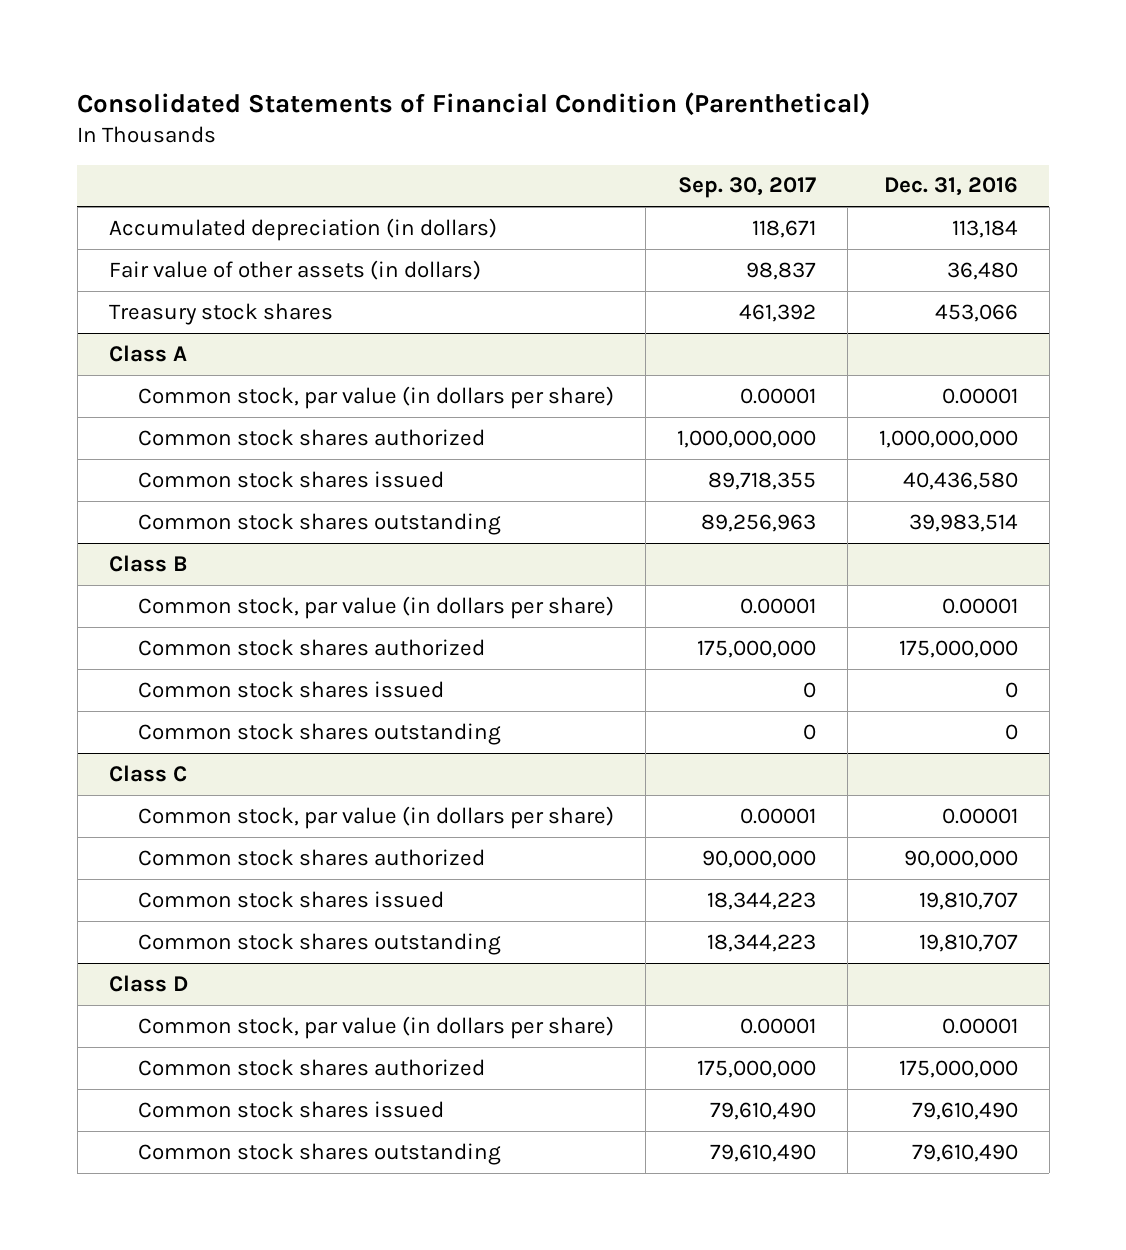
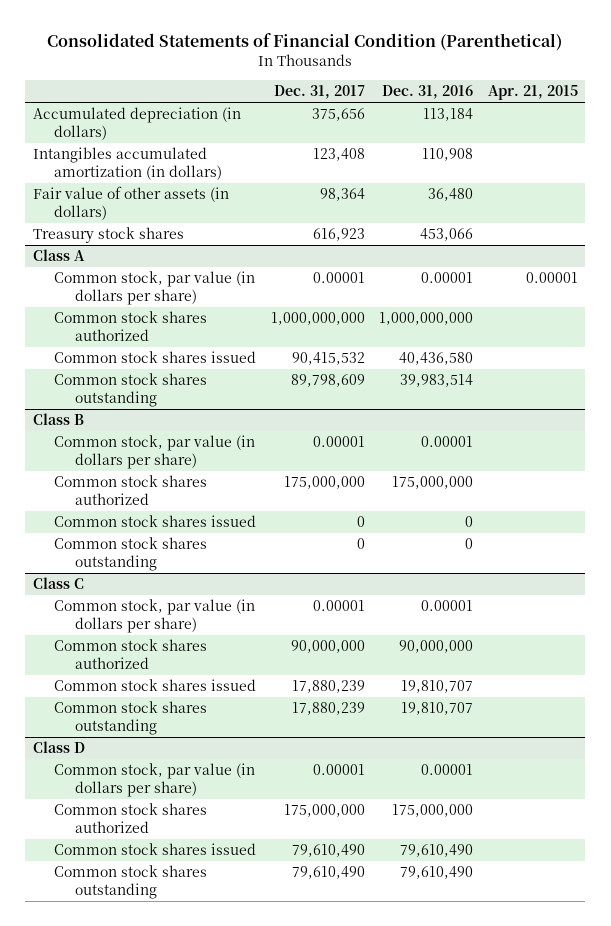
- | Sep. 30, 2017 | Dec. 31, 2016
+ | Dec. 31, 2017 | Dec. 31, 2016 | Apr. 21, 2015
+ Intangibles accumulated amortization (in dollars) | 123,408 | 110,908 |

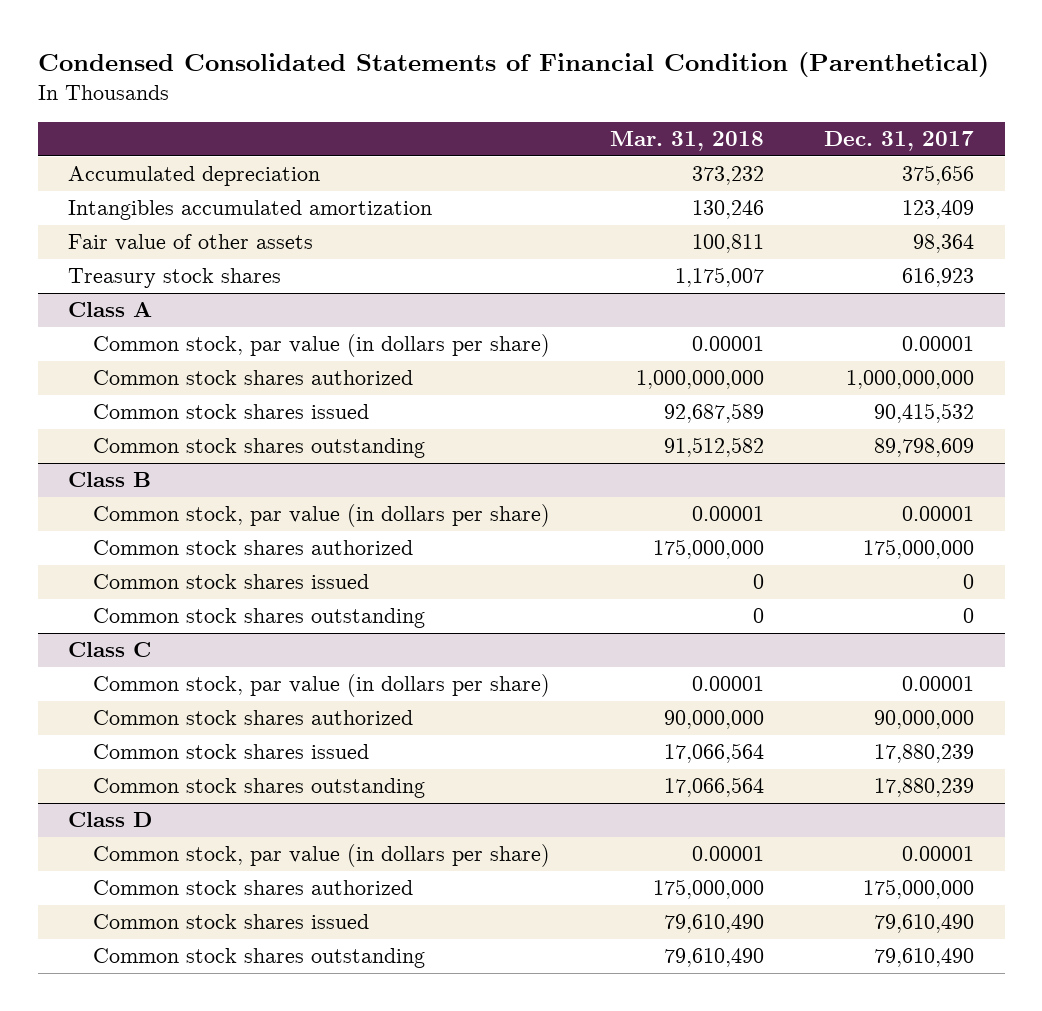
- Consolidated Statements of Financial Condition (Parenthetical)
+ Condensed Consolidated Statements of Financial Condition (Parenthetical)
- | Dec. 31, 2017 | Dec. 31, 2016 | Apr. 21, 2015
+ | Mar. 31, 2018 | Dec. 31, 2017
- Accumulated depreciation (in dollars) | 375,656 | 113,184 |
- Intangibles accumulated amortization (in dollars) | 123,408 | 110,908 |
- Fair value of other assets (in dollars) | 98,364 | 36,480 |
+ Accumulated depreciation | 373,232 | 375,656
+ Intangibles accumulated amortization | 130,246 | 123,409
+ Fair value of other assets | 100,811 | 98,364

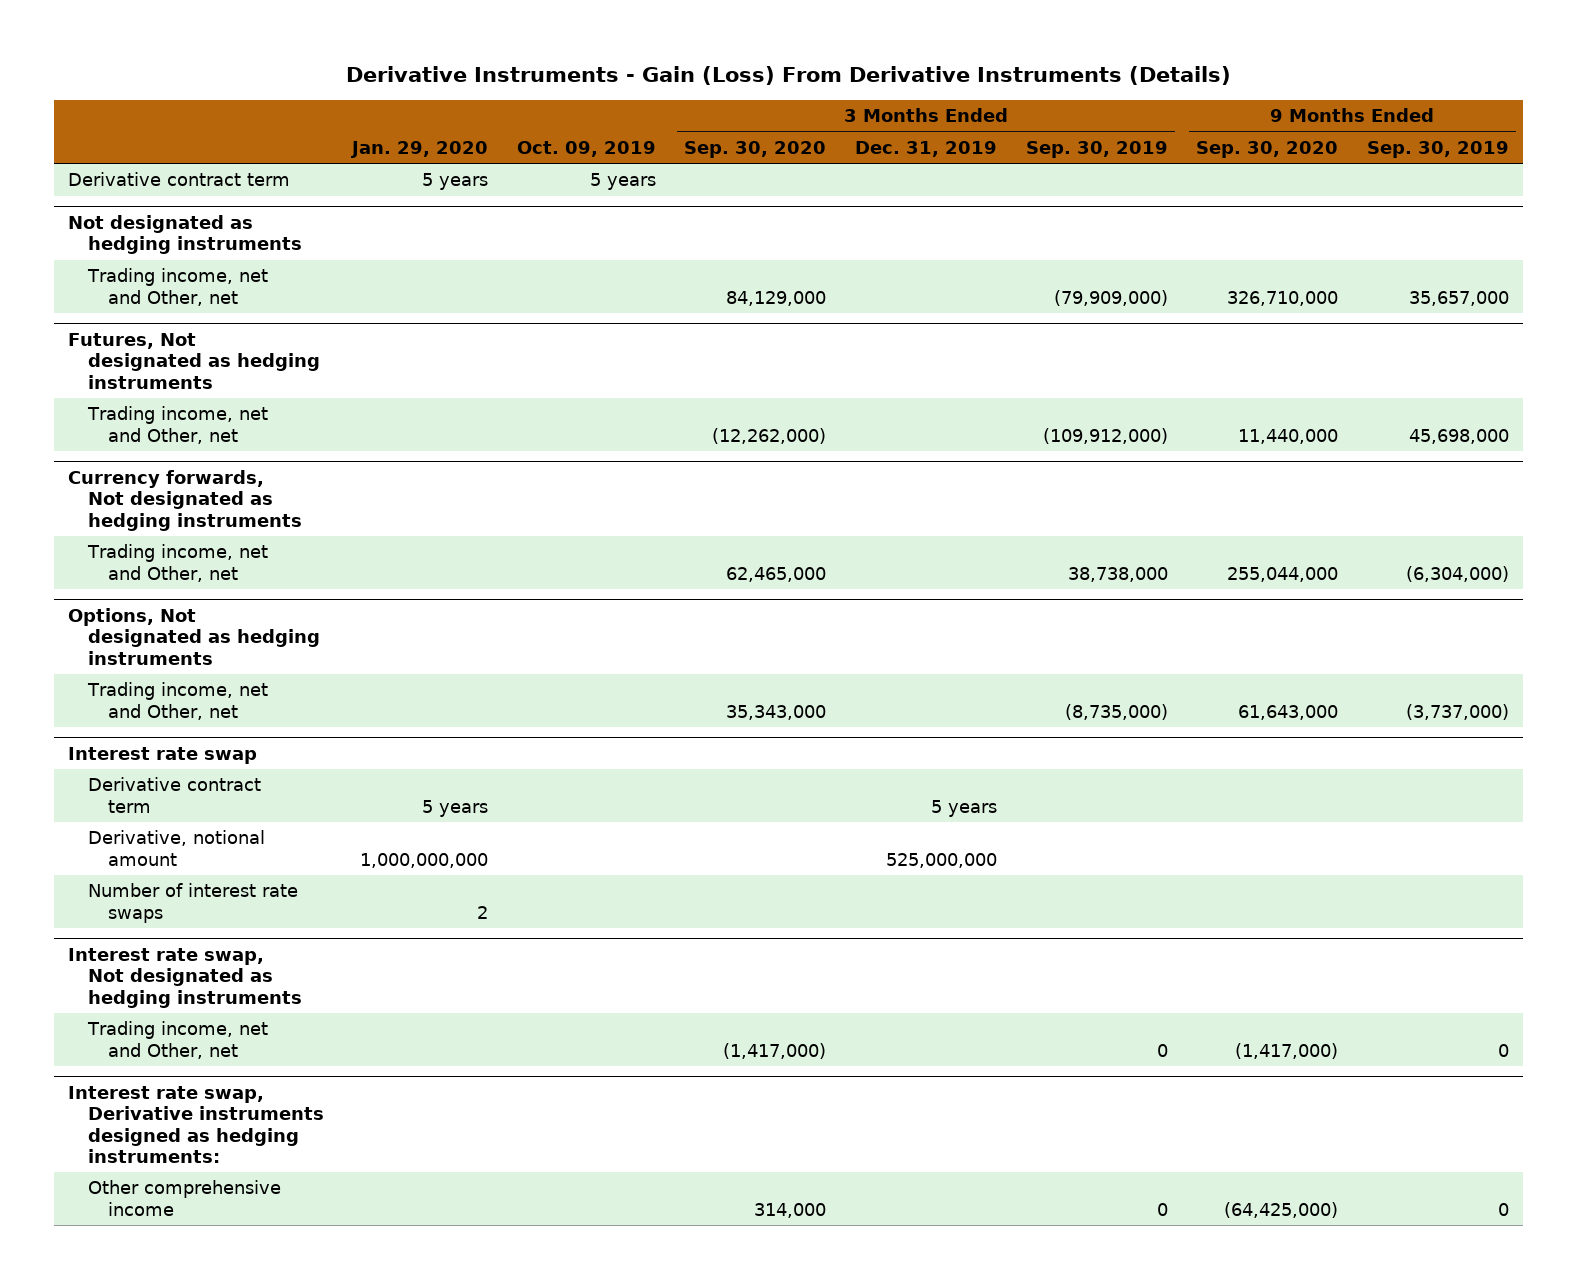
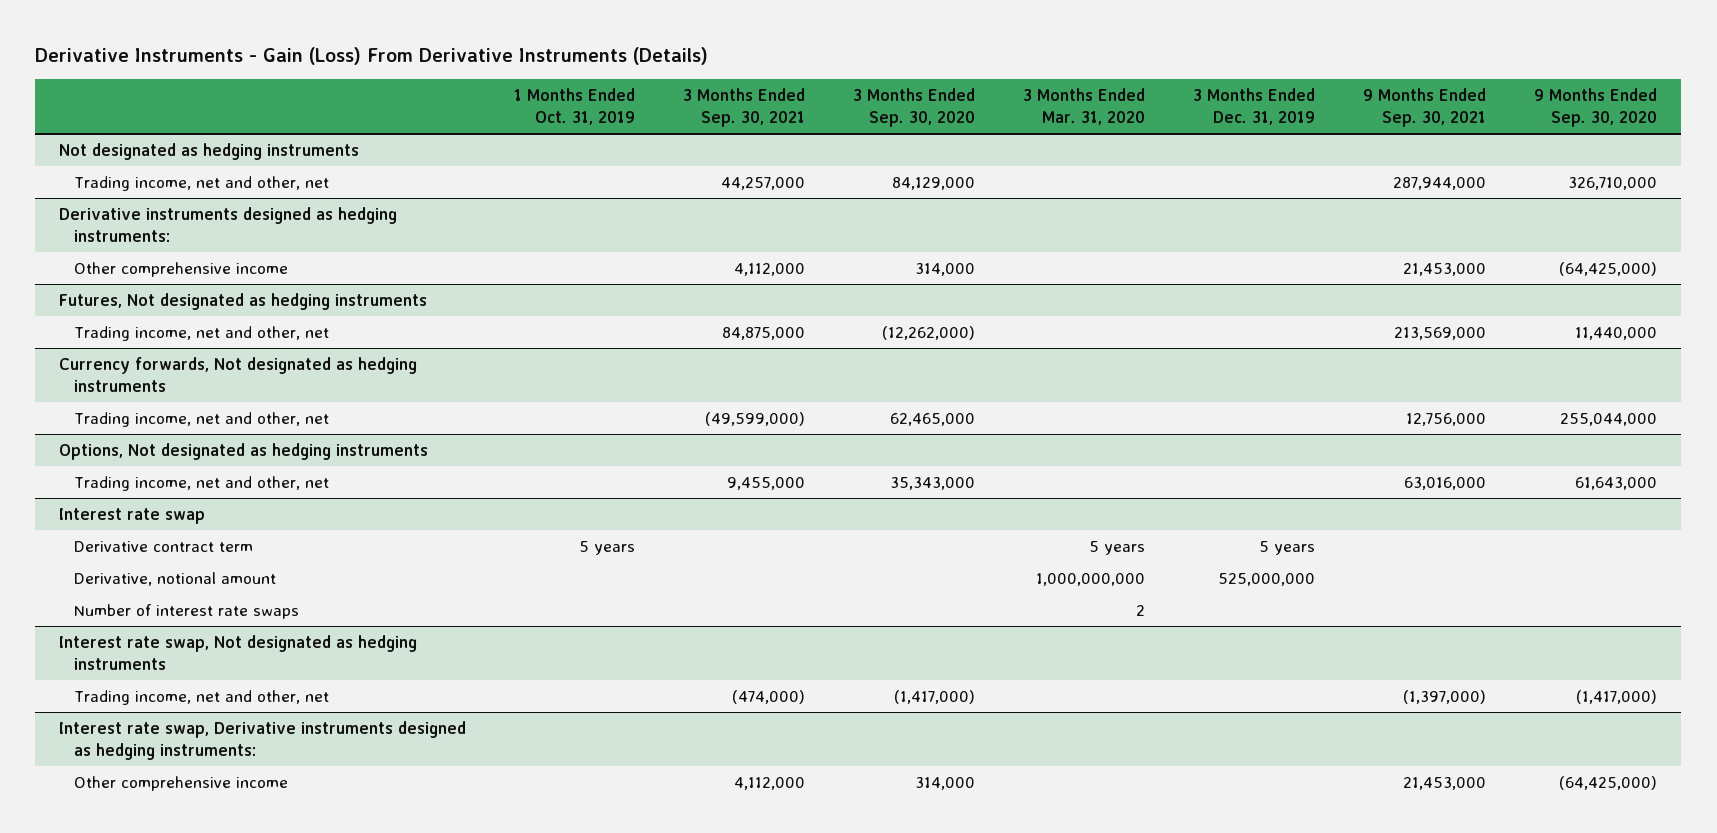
- | Jan. 29, 2020 | Oct. 09, 2019 | 3 Months Ended Sep. 30, 2020 | 3 Months Ended Dec. 31, 2019 | 3 Months Ended Sep. 30, 2019 | 9 Months Ended Sep. 30, 2020 | 9 Months Ended Sep. 30, 2019
+ | 1 Months Ended Oct. 31, 2019 | 3 Months Ended Sep. 30, 2021 | 3 Months Ended Sep. 30, 2020 | 3 Months Ended Mar. 31, 2020 | 3 Months Ended Dec. 31, 2019 | 9 Months Ended Sep. 30, 2021 | 9 Months Ended Sep. 30, 2020
- Derivative contract term | 5 years | 5 years | | | | |
@ Not designated as hedging instruments
- Trading income, net and Other, net | | | 84,129,000 | | (79,909,000) | 326,710,000 | 35,657,000
+ Trading income, net and other, net | | 44,257,000 | 84,129,000 | | | 287,944,000 | 326,710,000
+ Derivative instruments designed as hedging instruments:
+ Other comprehensive income | | 4,112,000 | 314,000 | | | 21,453,000 | (64,425,000)
@ Futures, Not designated as hedging instruments
- Trading income, net and Other, net | | | (12,262,000) | | (109,912,000) | 11,440,000 | 45,698,000
+ Trading income, net and other, net | | 84,875,000 | (12,262,000) | | | 213,569,000 | 11,440,000
@ Currency forwards, Not designated as hedging instruments
- Trading income, net and Other, net | | | 62,465,000 | | 38,738,000 | 255,044,000 | (6,304,000)
+ Trading income, net and other, net | | (49,599,000) | 62,465,000 | | | 12,756,000 | 255,044,000
@ Options, Not designated as hedging instruments
- Trading income, net and Other, net | | | 35,343,000 | | (8,735,000) | 61,643,000 | (3,737,000)
+ Trading income, net and other, net | | 9,455,000 | 35,343,000 | | | 63,016,000 | 61,643,000
@ Interest rate swap, Not designated as hedging instruments
- Trading income, net and Other, net | | | (1,417,000) | | 0 | (1,417,000) | 0
+ Trading income, net and other, net | | (474,000) | (1,417,000) | | | (1,397,000) | (1,417,000)

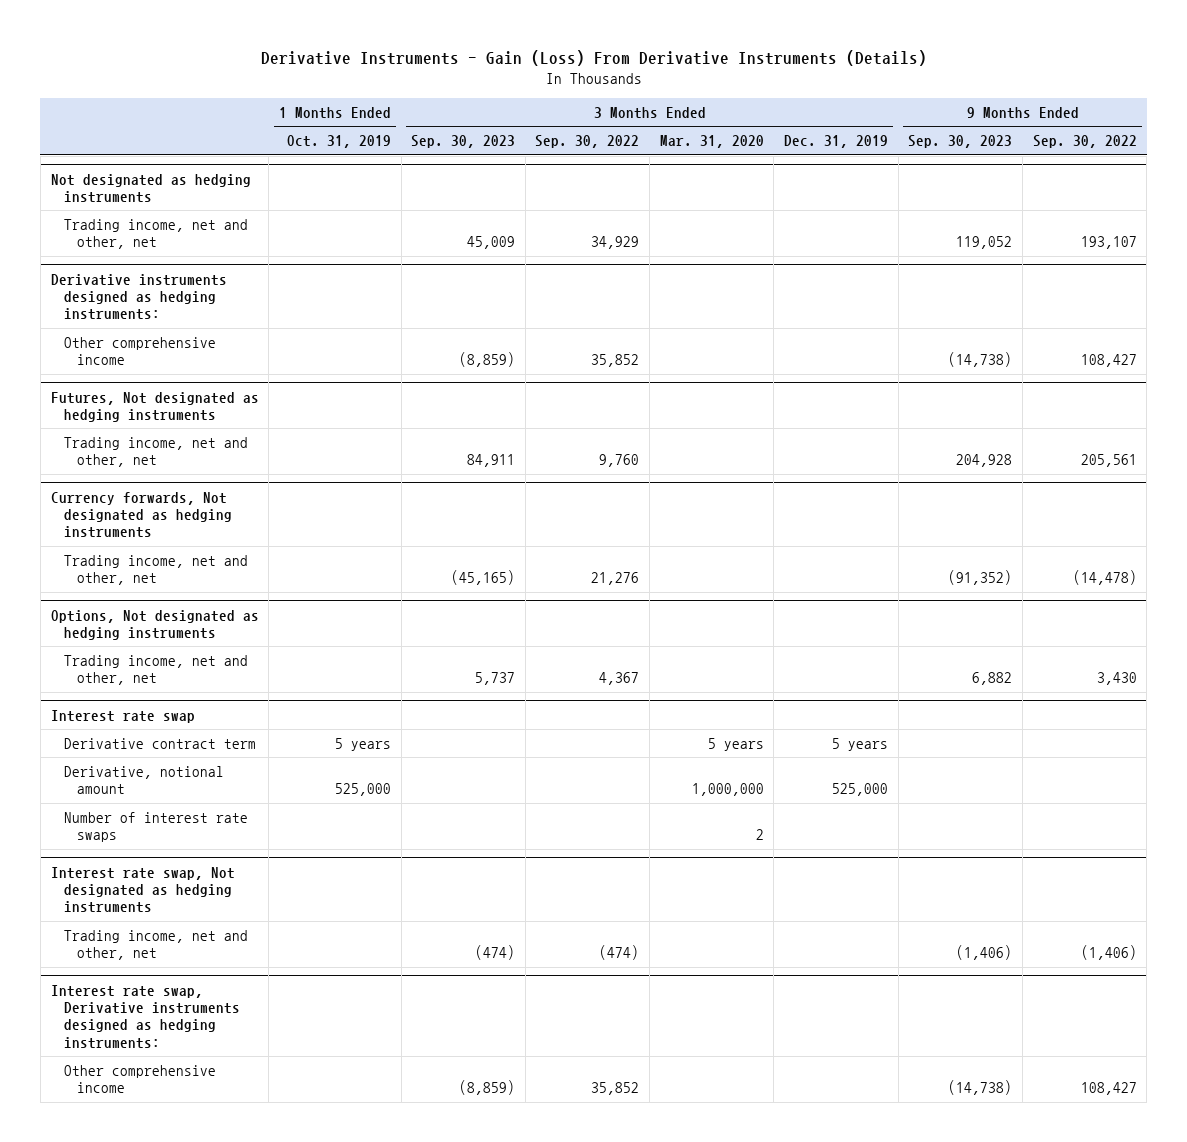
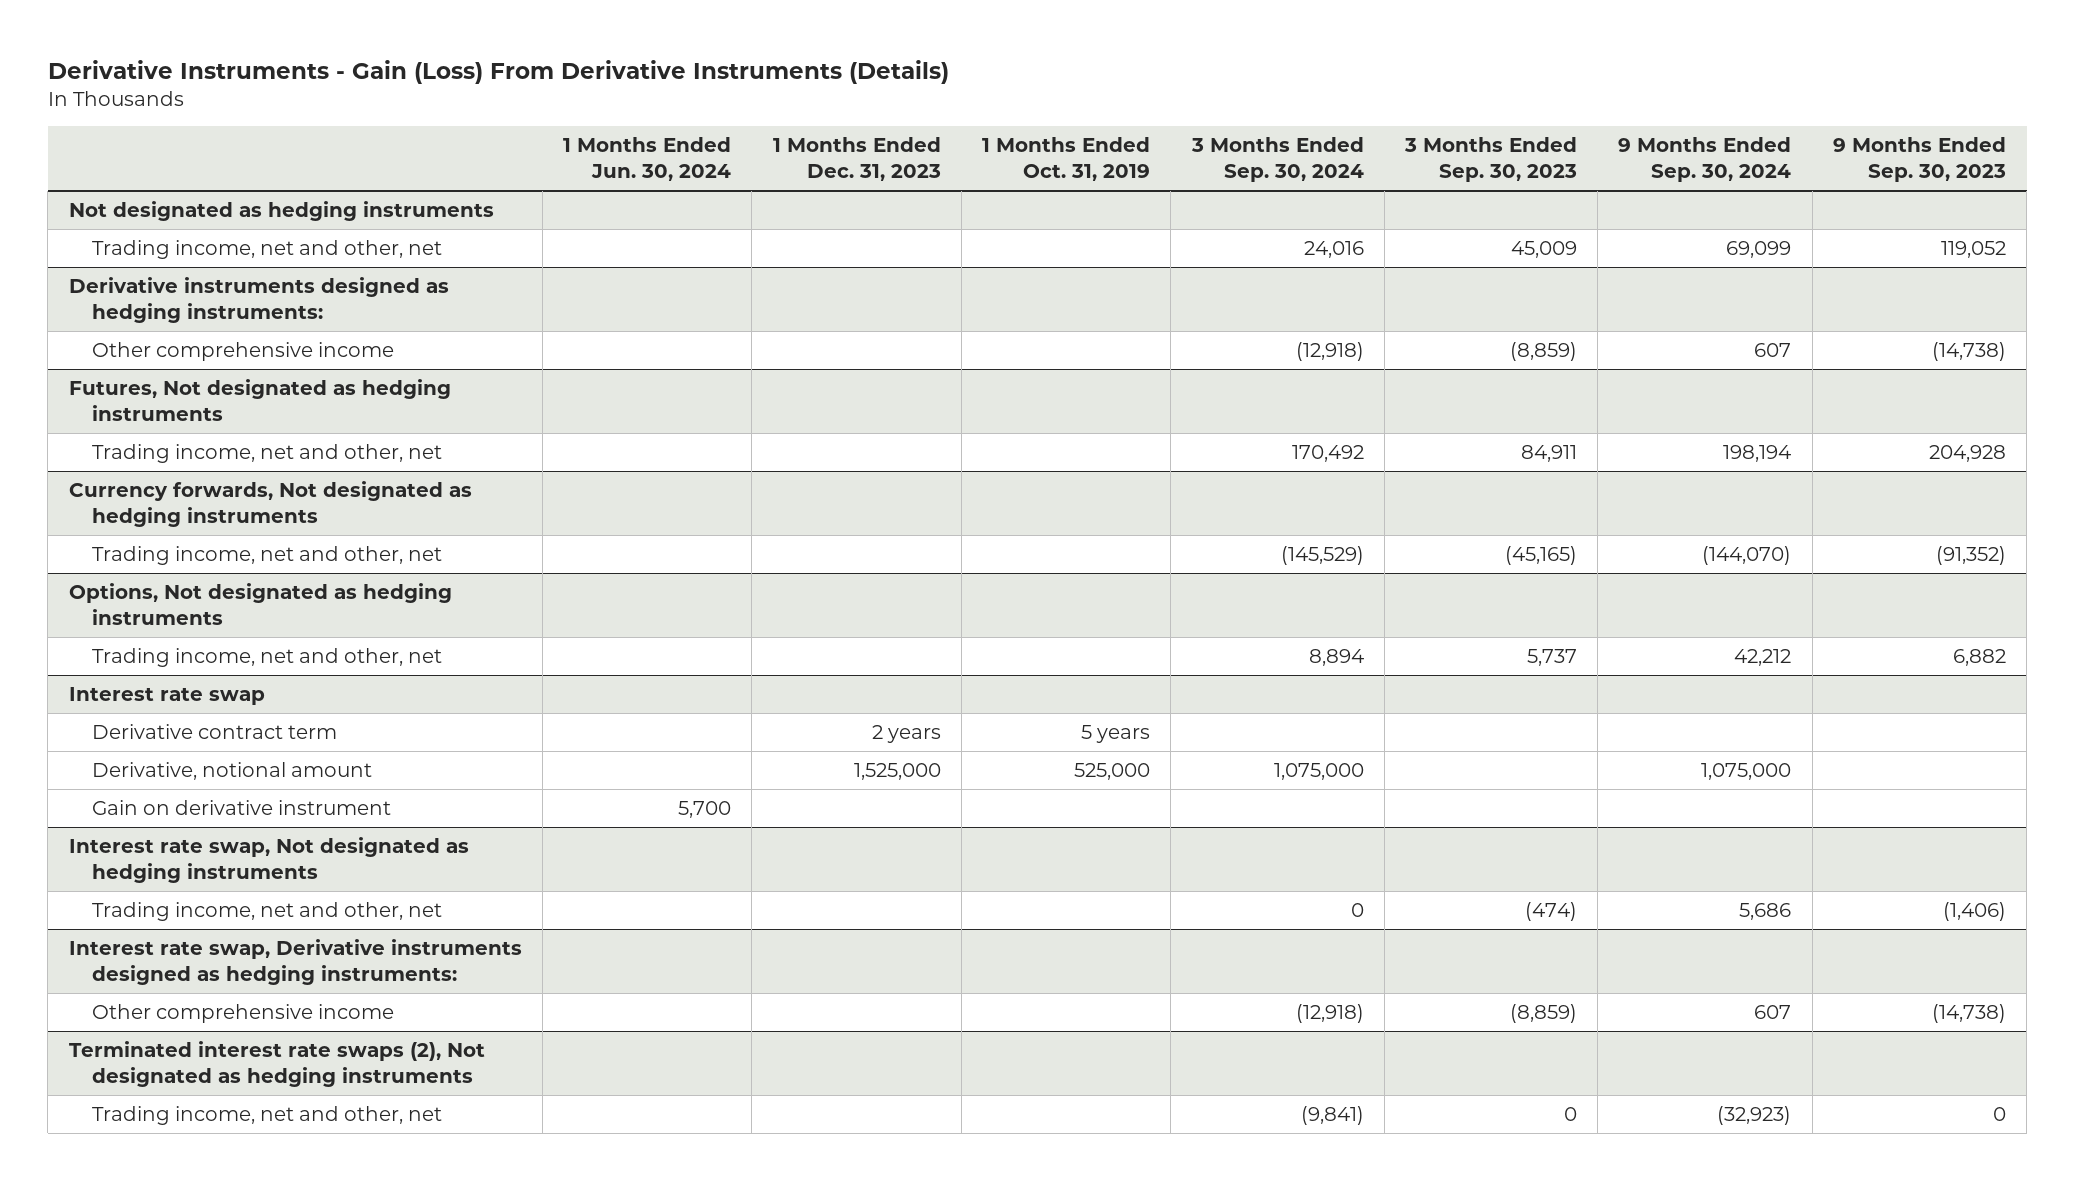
- | 1 Months Ended Oct. 31, 2019 | 3 Months Ended Sep. 30, 2023 | 3 Months Ended Sep. 30, 2022 | 3 Months Ended Mar. 31, 2020 | 3 Months Ended Dec. 31, 2019 | 9 Months Ended Sep. 30, 2023 | 9 Months Ended Sep. 30, 2022
+ | 1 Months Ended Jun. 30, 2024 | 1 Months Ended Dec. 31, 2023 | 1 Months Ended Oct. 31, 2019 | 3 Months Ended Sep. 30, 2024 | 3 Months Ended Sep. 30, 2023 | 9 Months Ended Sep. 30, 2024 | 9 Months Ended Sep. 30, 2023
@ Interest rate swap
- Number of interest rate swaps | | | | 2 | | |
+ Gain on derivative instrument | 5,700 | | | | | |
+ Terminated interest rate swaps (2), Not designated as hedging instruments
+ Trading income, net and other, net | | | | (9,841) | 0 | (32,923) | 0

